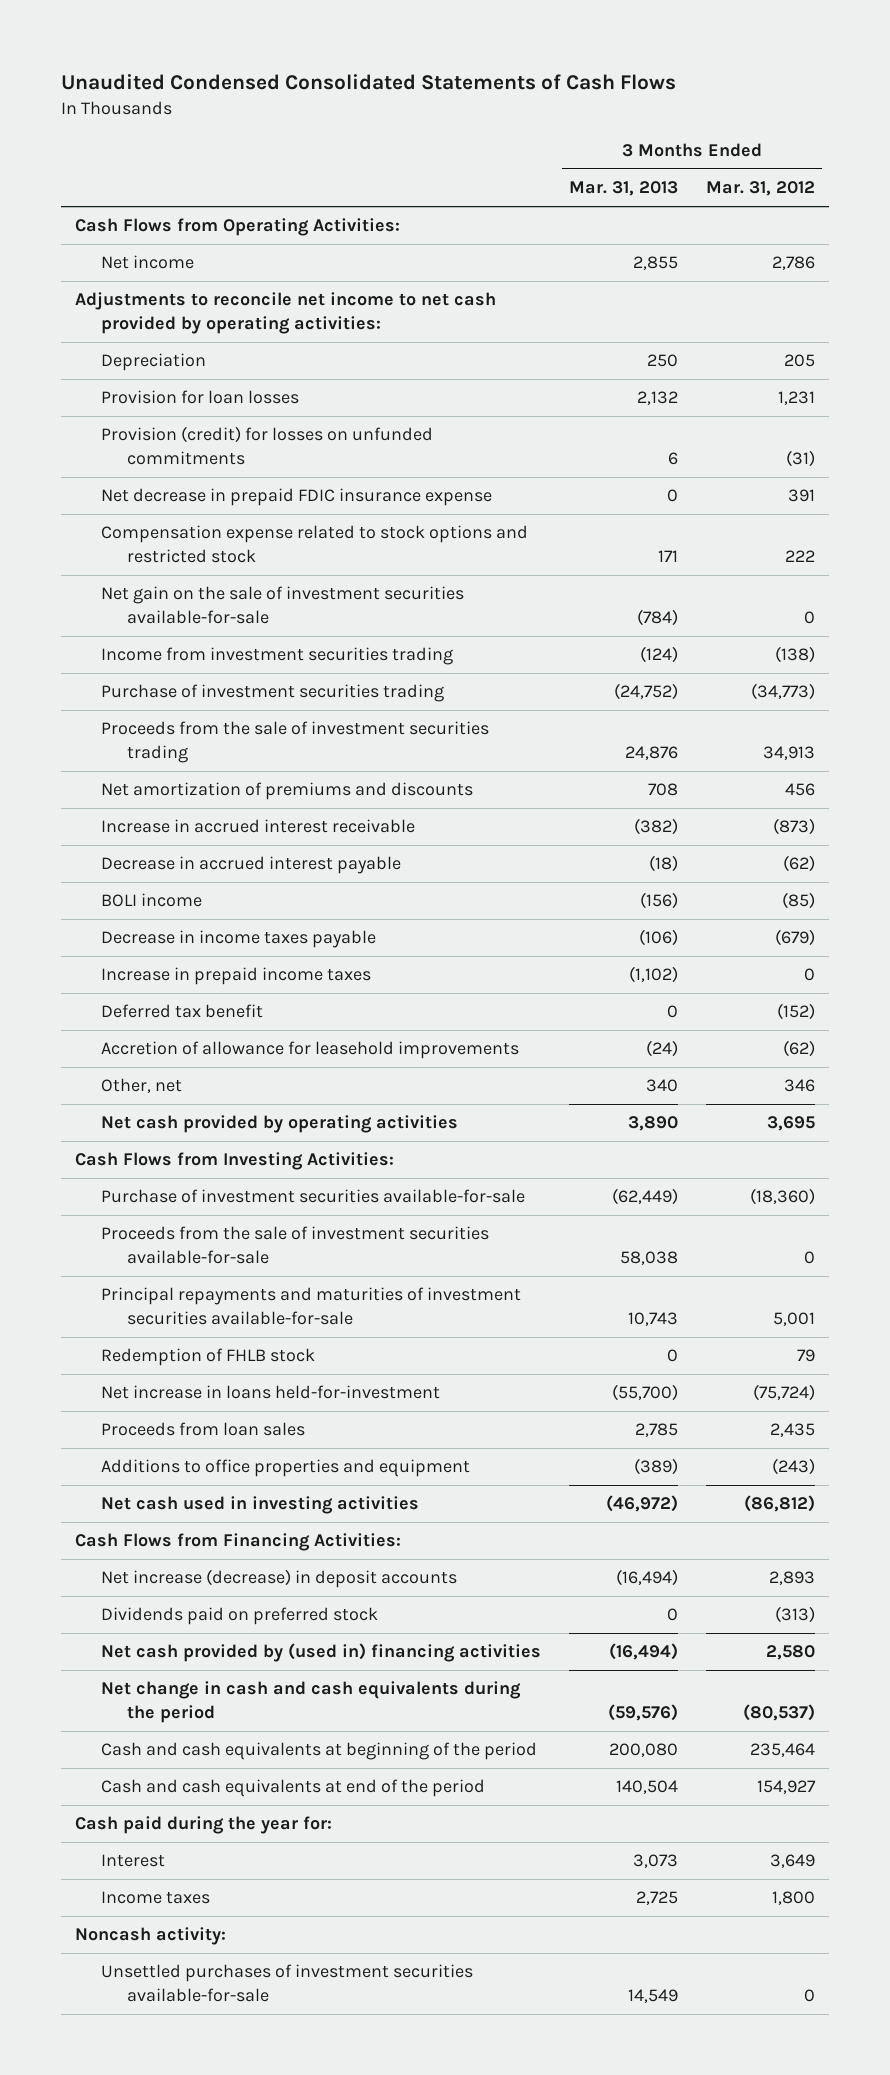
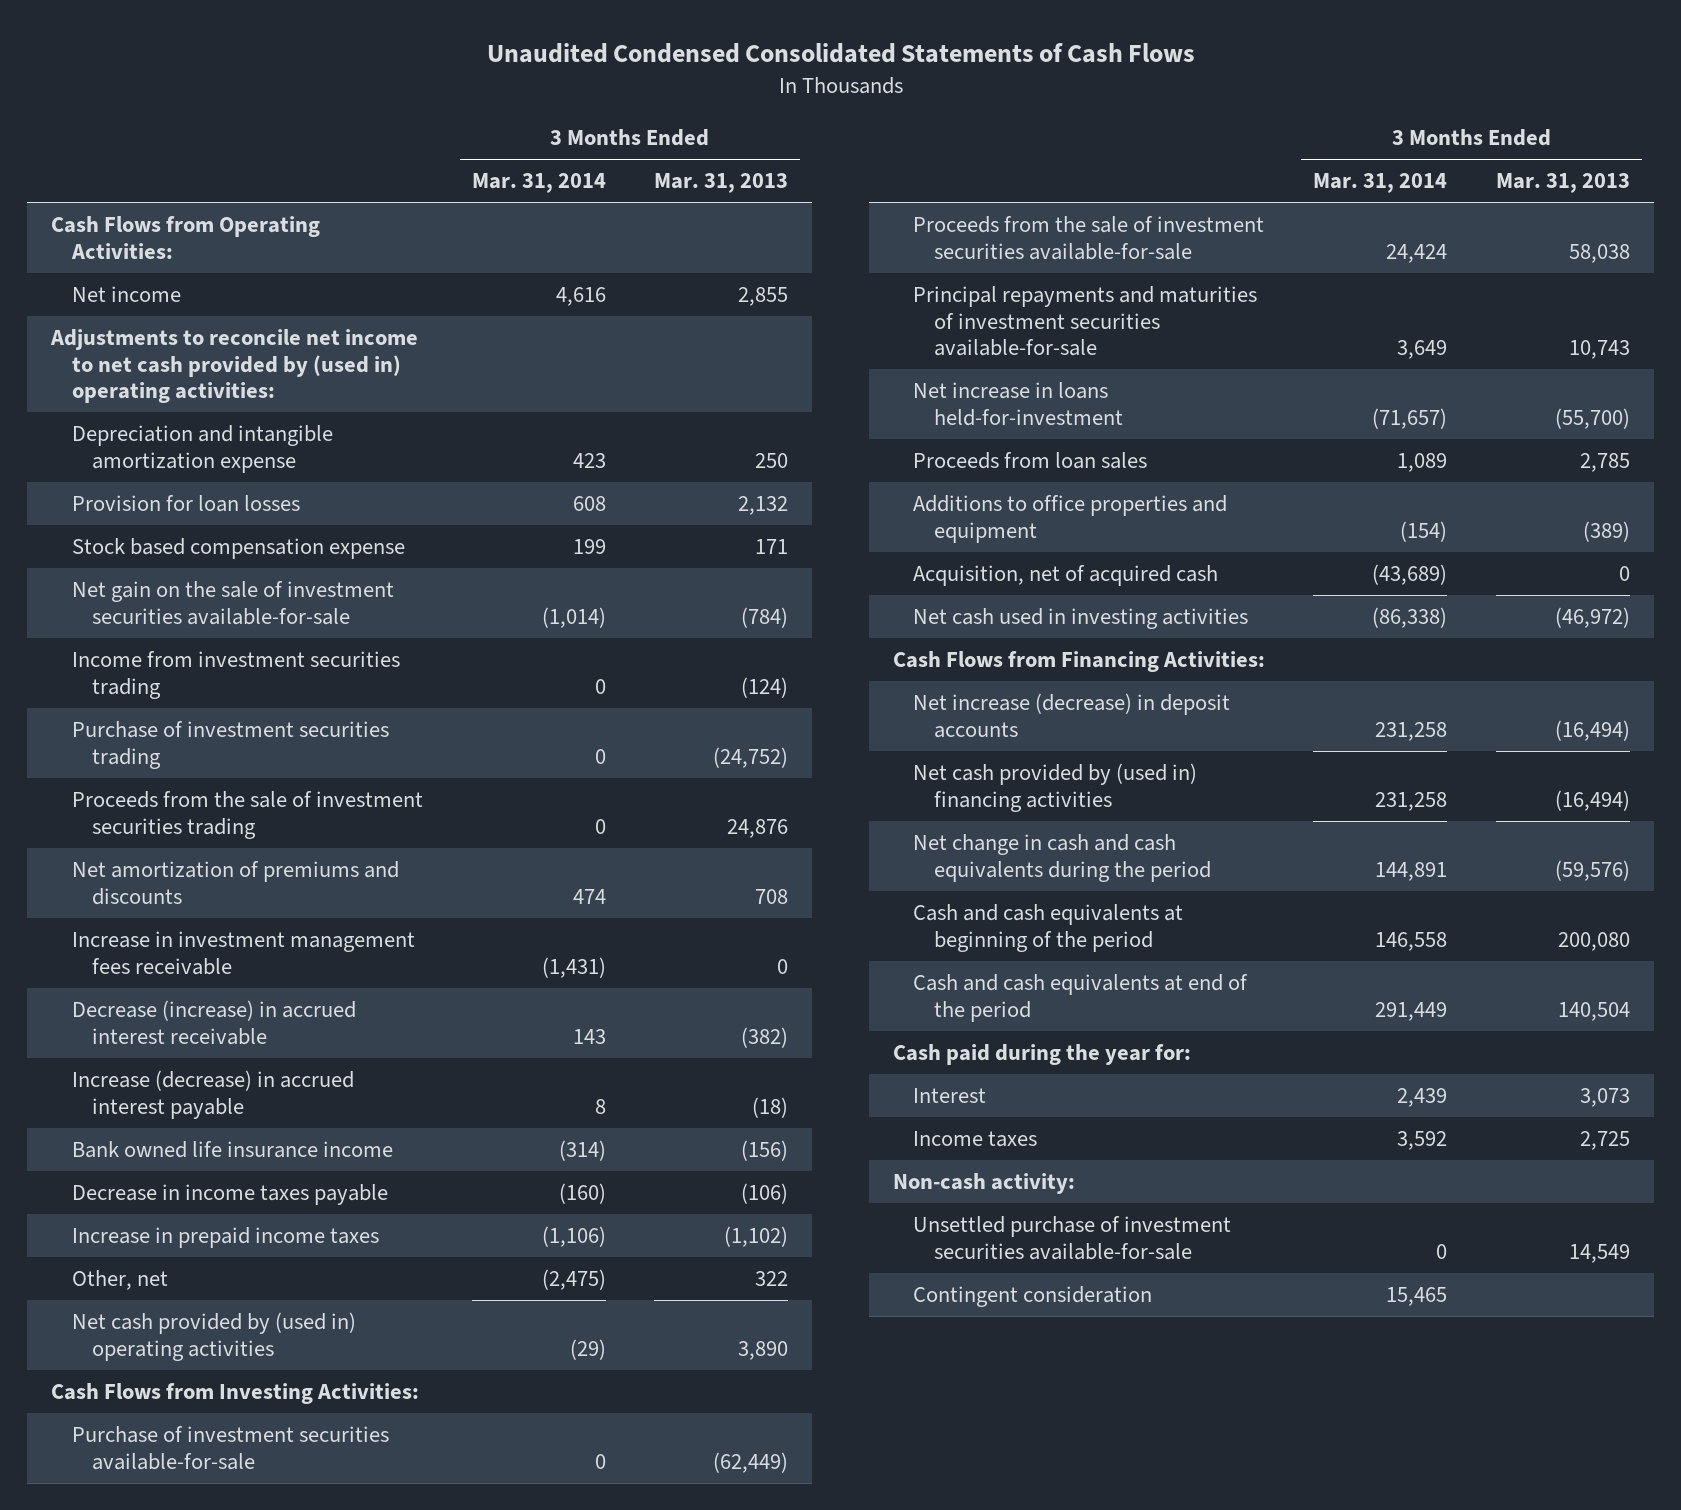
- | 3 Months Ended Mar. 31, 2013 | 3 Months Ended Mar. 31, 2012
+ | 3 Months Ended Mar. 31, 2014 | 3 Months Ended Mar. 31, 2013
- Adjustments to reconcile net income to net cash provided by operating activities:
- Depreciation | 250 | 205
+ Adjustments to reconcile net income to net cash provided by (used in) operating activities:
+ Depreciation and intangible amortization expense | 423 | 250
- Provision (credit) for losses on unfunded commitments | 6 | (31)
- Net decrease in prepaid FDIC insurance expense | 0 | 391
- Compensation expense related to stock options and restricted stock | 171 | 222
+ Stock based compensation expense | 199 | 171
- Increase in accrued interest receivable | (382) | (873)
- Decrease in accrued interest payable | (18) | (62)
- BOLI income | (156) | (85)
+ Increase in investment management fees receivable | (1,431) | 0
+ Decrease (increase) in accrued interest receivable | 143 | (382)
+ Increase (decrease) in accrued interest payable | 8 | (18)
+ Bank owned life insurance income | (314) | (156)
- Deferred tax benefit | 0 | (152)
- Accretion of allowance for leasehold improvements | (24) | (62)
- Other, net | 340 | 346
- Net cash provided by operating activities | 3,890 | 3,695
+ Other, net | (2,475) | 322
+ Net cash provided by (used in) operating activities | (29) | 3,890
- Redemption of FHLB stock | 0 | 79
+ Acquisition, net of acquired cash | (43,689) | 0
- Dividends paid on preferred stock | 0 | (313)
- Noncash activity:
- Unsettled purchases of investment securities available-for-sale | 14,549 | 0
+ Non-cash activity:
+ Unsettled purchase of investment securities available-for-sale | 0 | 14,549
+ Contingent consideration | 15,465 |

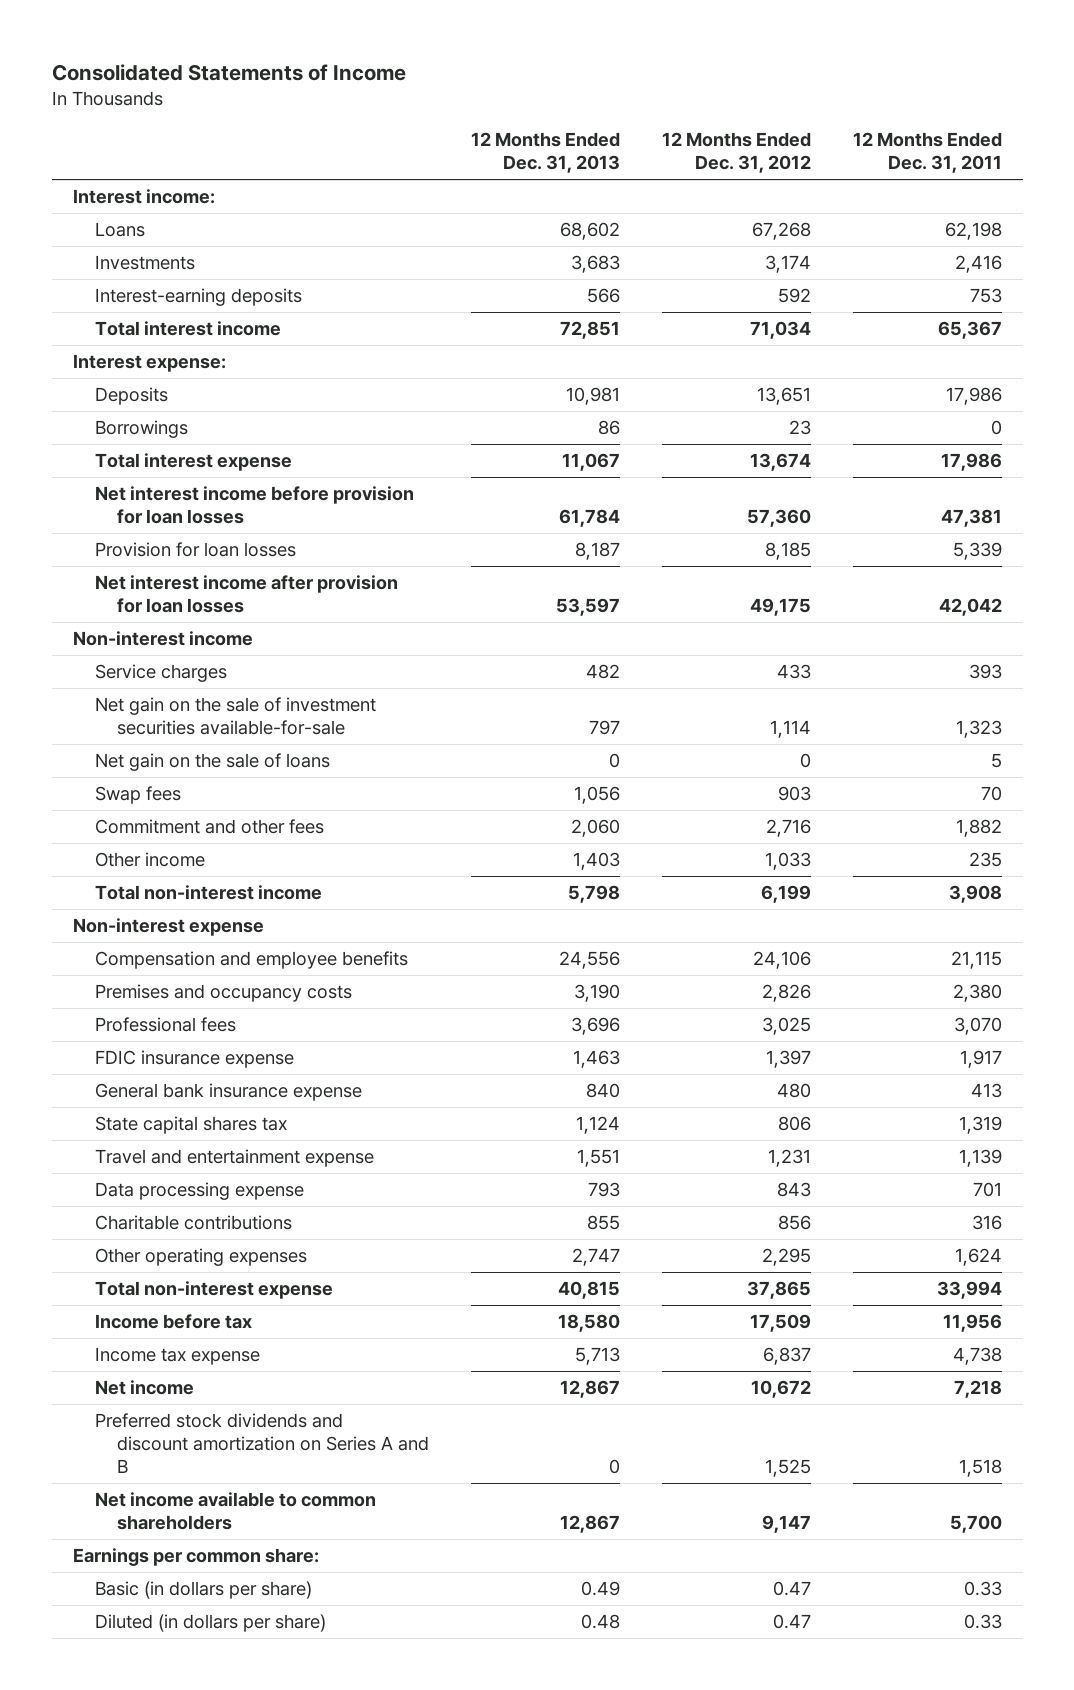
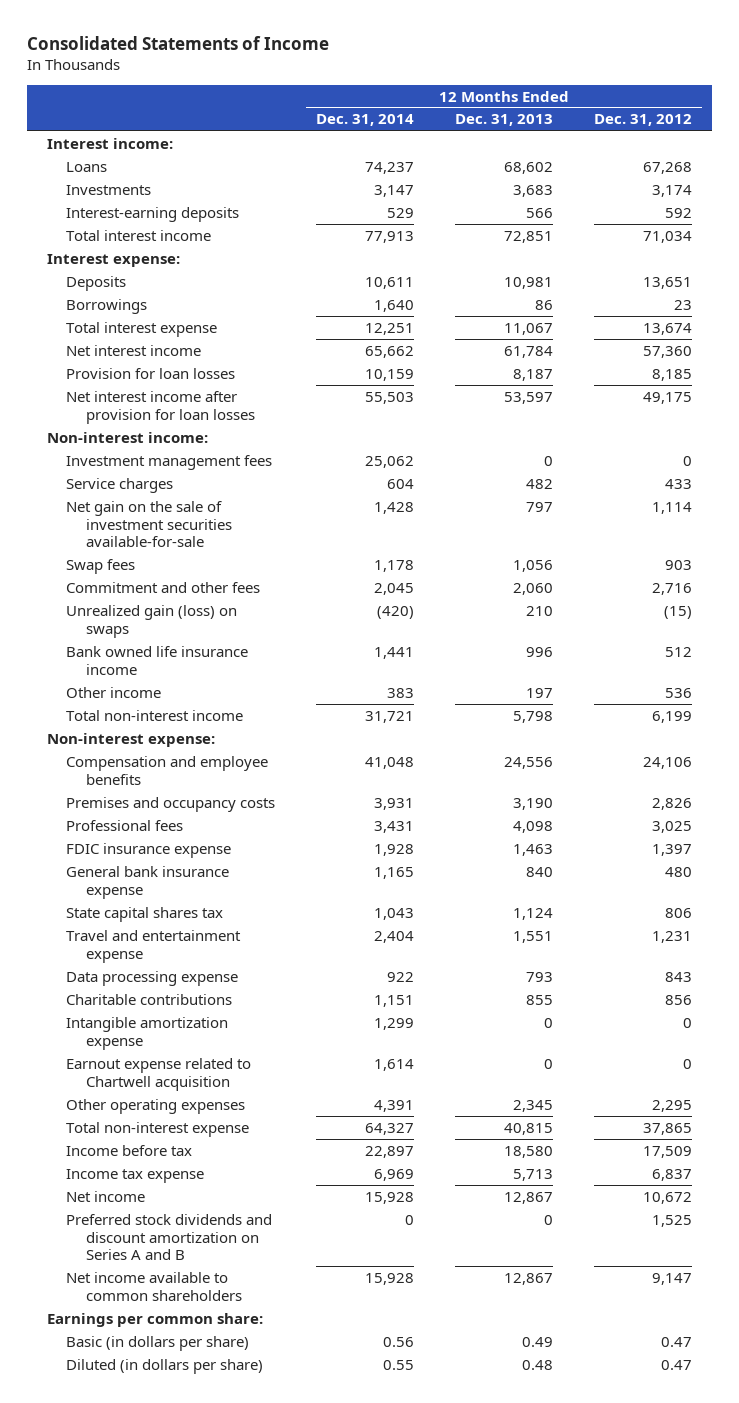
- | 12 Months Ended Dec. 31, 2013 | 12 Months Ended Dec. 31, 2012 | 12 Months Ended Dec. 31, 2011
+ | 12 Months Ended Dec. 31, 2014 | 12 Months Ended Dec. 31, 2013 | 12 Months Ended Dec. 31, 2012
- Net interest income before provision for loan losses | 61,784 | 57,360 | 47,381
+ Net interest income | 65,662 | 61,784 | 57,360
- Non-interest income
+ Non-interest income:
+ Investment management fees | 25,062 | 0 | 0
- Net gain on the sale of loans | 0 | 0 | 5
- Other income | 1,403 | 1,033 | 235
+ Unrealized gain (loss) on swaps | (420) | 210 | (15)
+ Bank owned life insurance income | 1,441 | 996 | 512
+ Other income | 383 | 197 | 536
- Non-interest expense
+ Non-interest expense:
- Professional fees | 3,696 | 3,025 | 3,070
+ Professional fees | 3,431 | 4,098 | 3,025
- Other operating expenses | 2,747 | 2,295 | 1,624
+ Intangible amortization expense | 1,299 | 0 | 0
+ Earnout expense related to Chartwell acquisition | 1,614 | 0 | 0
+ Other operating expenses | 4,391 | 2,345 | 2,295

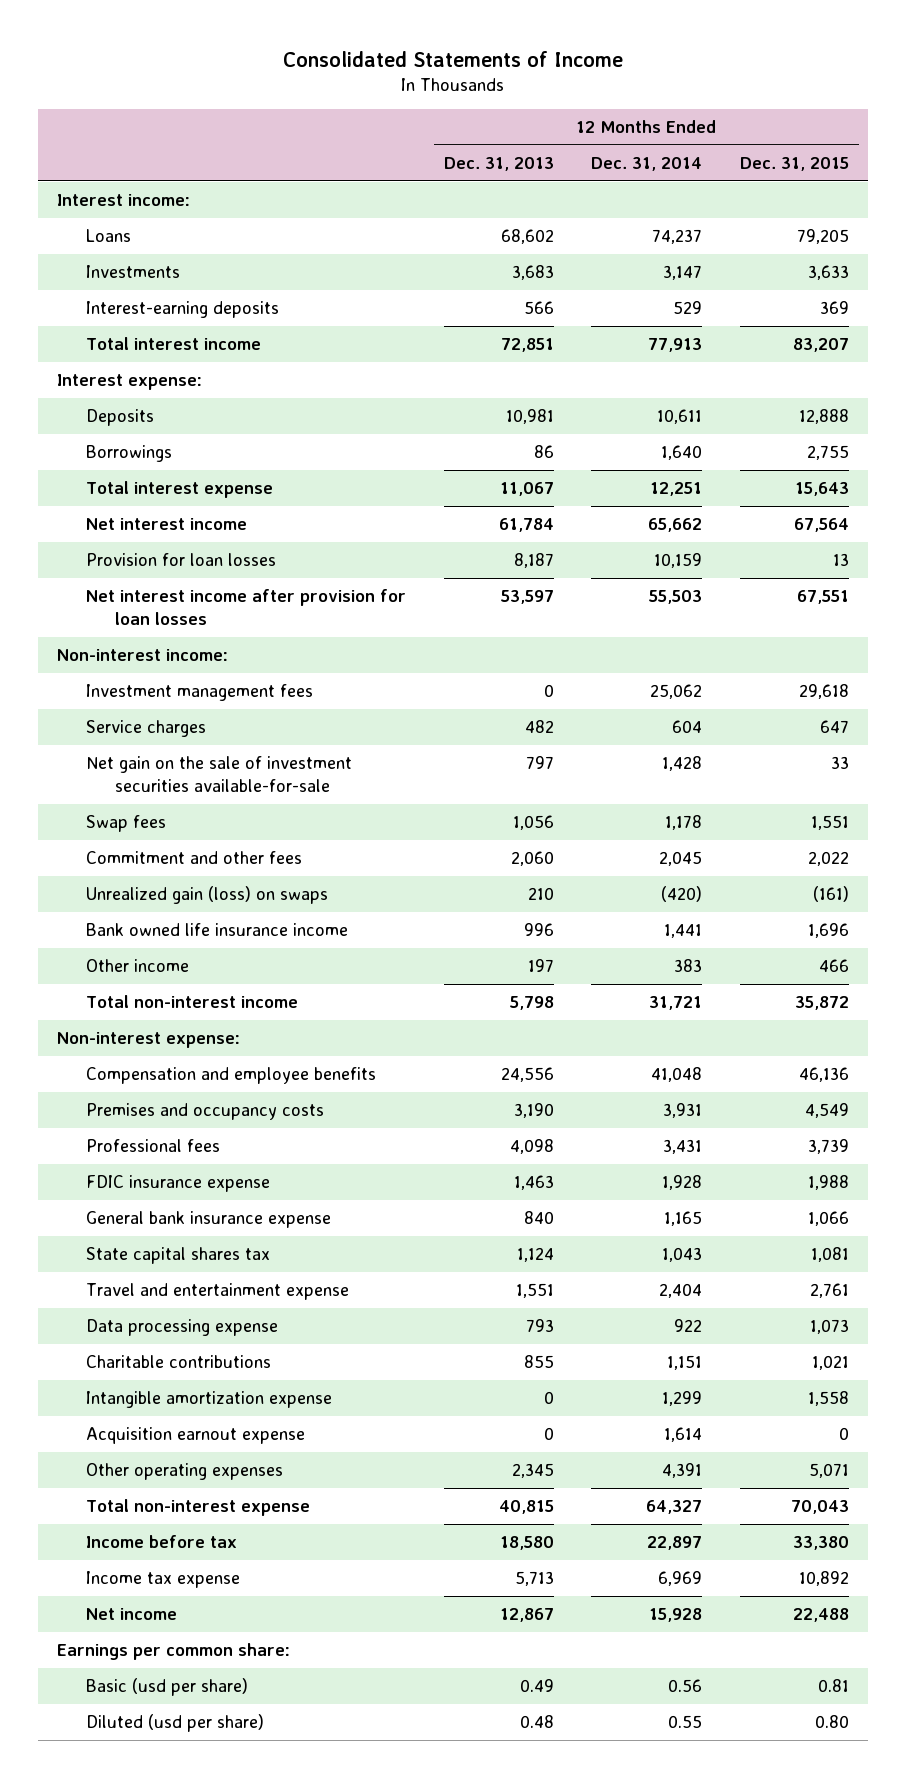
- | 12 Months Ended Dec. 31, 2014 | 12 Months Ended Dec. 31, 2013 | 12 Months Ended Dec. 31, 2012
+ | 12 Months Ended Dec. 31, 2013 | 12 Months Ended Dec. 31, 2014 | 12 Months Ended Dec. 31, 2015
- Earnout expense related to Chartwell acquisition | 1,614 | 0 | 0
+ Acquisition earnout expense | 0 | 1,614 | 0
- Preferred stock dividends and discount amortization on Series A and B | 0 | 0 | 1,525
- Net income available to common shareholders | 15,928 | 12,867 | 9,147
- Basic (in dollars per share) | 0.56 | 0.49 | 0.47
- Diluted (in dollars per share) | 0.55 | 0.48 | 0.47
+ Basic (usd per share) | 0.49 | 0.56 | 0.81
+ Diluted (usd per share) | 0.48 | 0.55 | 0.80

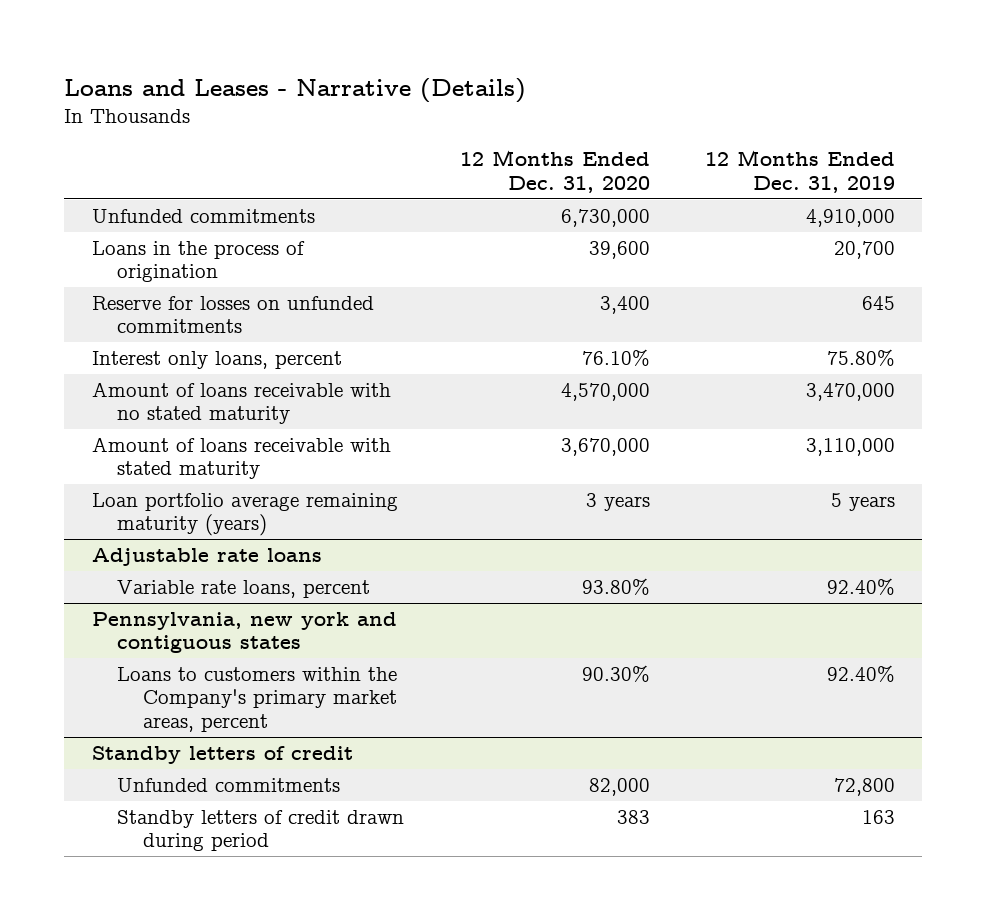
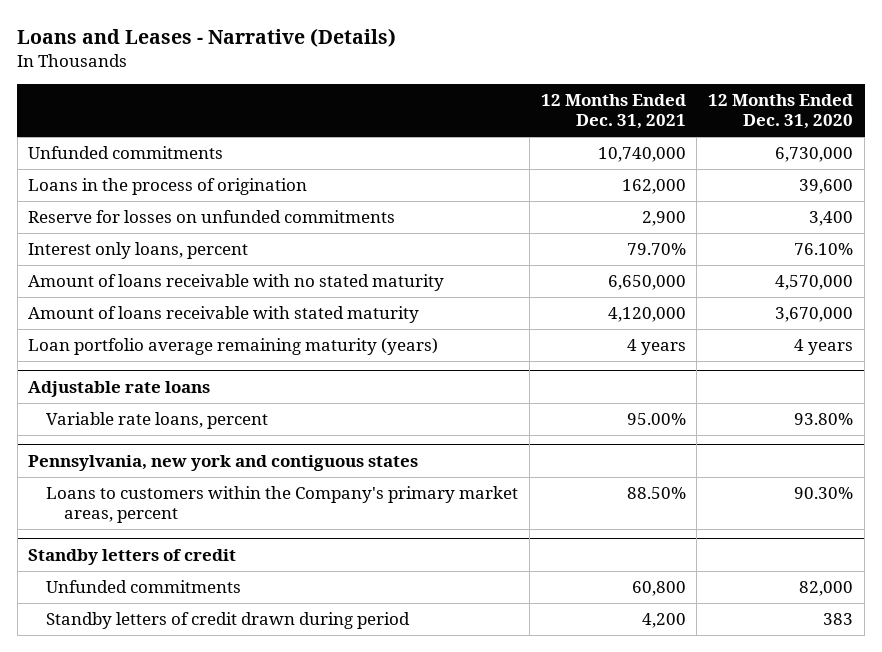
- | 12 Months Ended Dec. 31, 2020 | 12 Months Ended Dec. 31, 2019
+ | 12 Months Ended Dec. 31, 2021 | 12 Months Ended Dec. 31, 2020
- Loan portfolio average remaining maturity (years) | 3 years | 5 years
+ Loan portfolio average remaining maturity (years) | 4 years | 4 years

